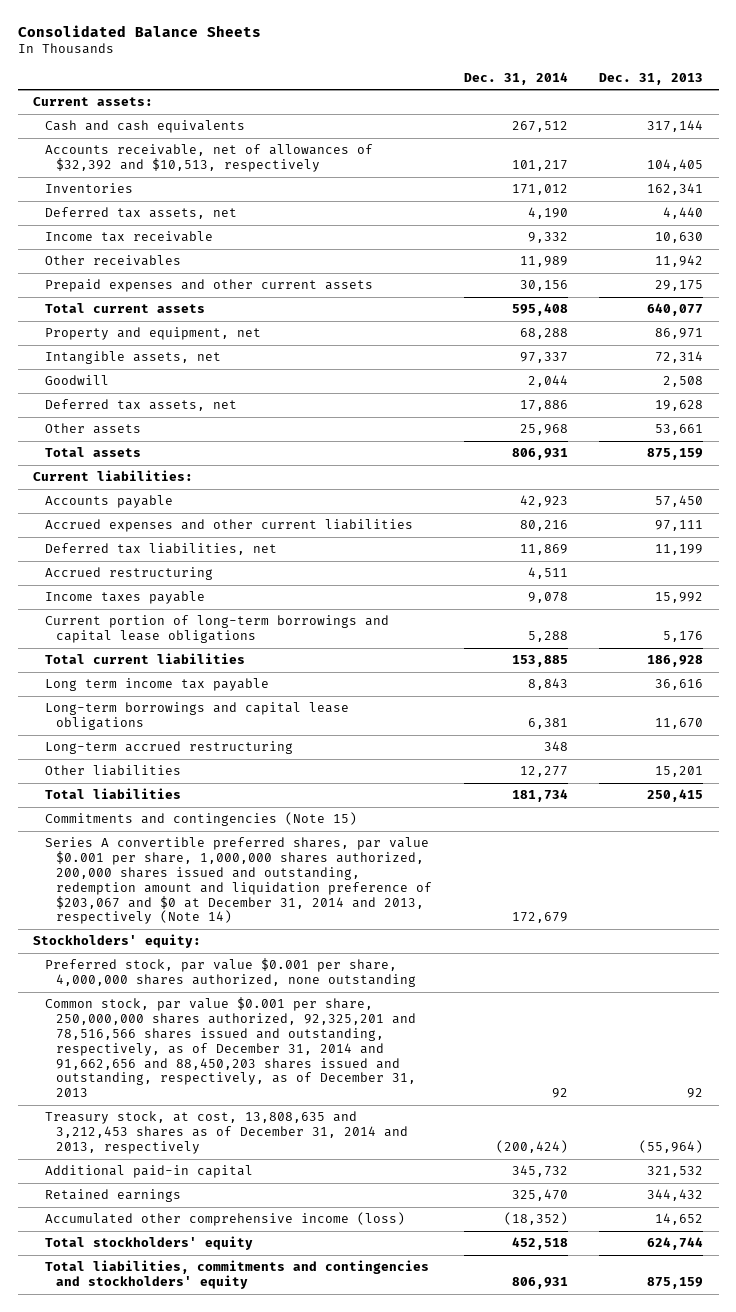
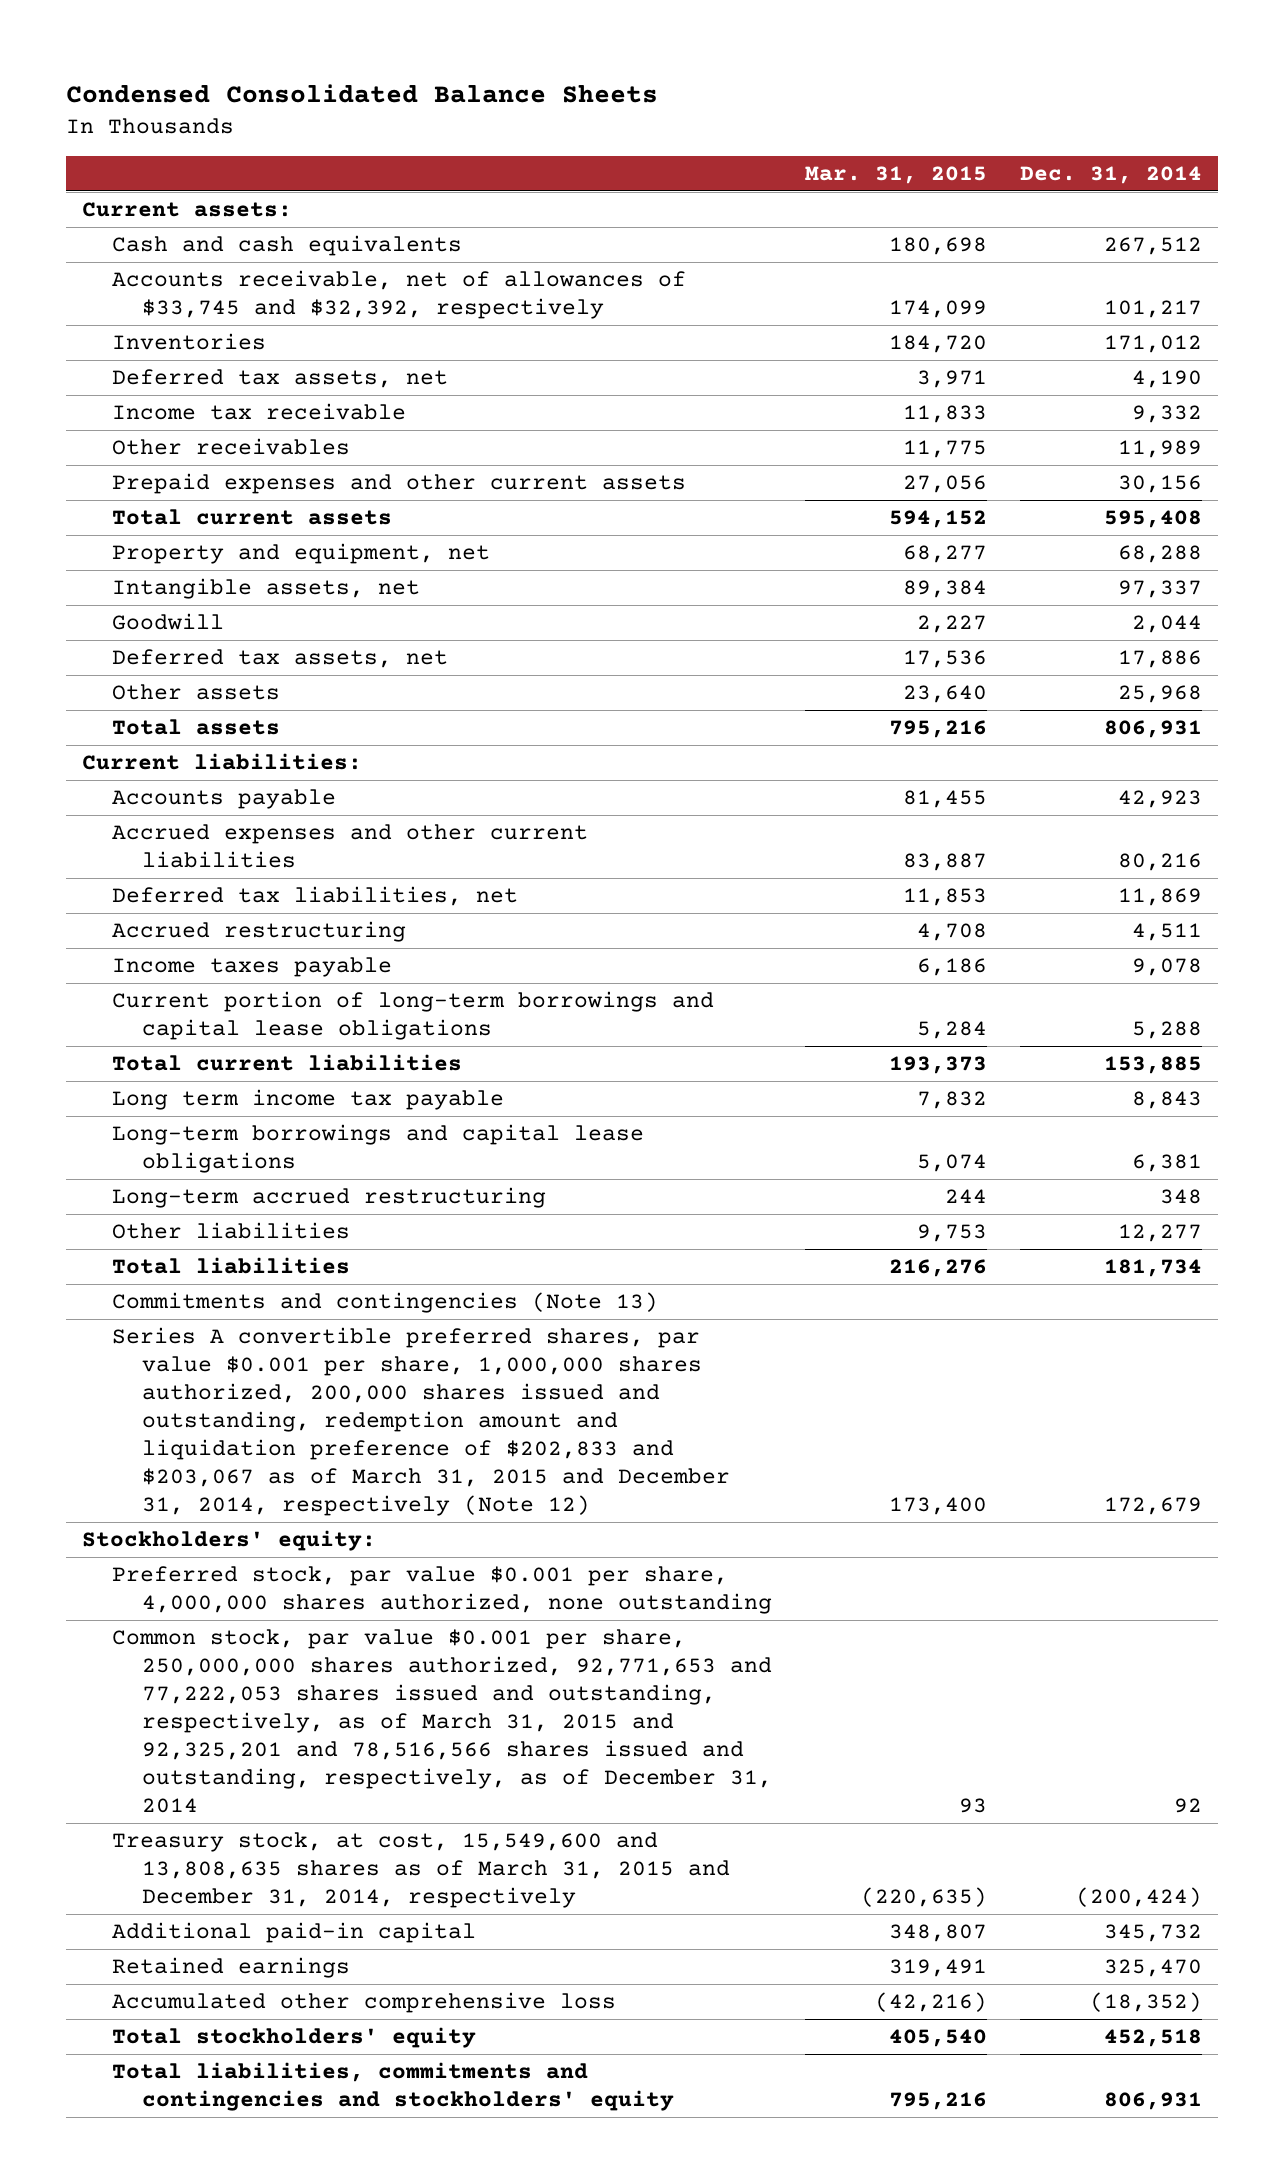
- Consolidated Balance Sheets
+ Condensed Consolidated Balance Sheets
- | Dec. 31, 2014 | Dec. 31, 2013
+ | Mar. 31, 2015 | Dec. 31, 2014
- Accounts receivable, net of allowances of $32,392 and $10,513, respectively | 101,217 | 104,405
+ Accounts receivable, net of allowances of $33,745 and $32,392, respectively | 174,099 | 101,217
- Commitments and contingencies (Note 15)
- Series A convertible preferred shares, par value $0.001 per share, 1,000,000 shares authorized, 200,000 shares issued and outstanding, redemption amount and liquidation preference of $203,067 and $0 at December 31, 2014 and 2013, respectively (Note 14) | 172,679 |
+ Commitments and contingencies (Note 13)
+ Series A convertible preferred shares, par value $0.001 per share, 1,000,000 shares authorized, 200,000 shares issued and outstanding, redemption amount and liquidation preference of $202,833 and $203,067 as of March 31, 2015 and December 31, 2014, respectively (Note 12) | 173,400 | 172,679
- Common stock, par value $0.001 per share, 250,000,000 shares authorized, 92,325,201 and 78,516,566 shares issued and outstanding, respectively, as of December 31, 2014 and 91,662,656 and 88,450,203 shares issued and outstanding, respectively, as of December 31, 2013 | 92 | 92
- Treasury stock, at cost, 13,808,635 and 3,212,453 shares as of December 31, 2014 and 2013, respectively | (200,424) | (55,964)
+ Common stock, par value $0.001 per share, 250,000,000 shares authorized, 92,771,653 and 77,222,053 shares issued and outstanding, respectively, as of March 31, 2015 and 92,325,201 and 78,516,566 shares issued and outstanding, respectively, as of December 31, 2014 | 93 | 92
+ Treasury stock, at cost, 15,549,600 and 13,808,635 shares as of March 31, 2015 and December 31, 2014, respectively | (220,635) | (200,424)
- Accumulated other comprehensive income (loss) | (18,352) | 14,652
+ Accumulated other comprehensive loss | (42,216) | (18,352)

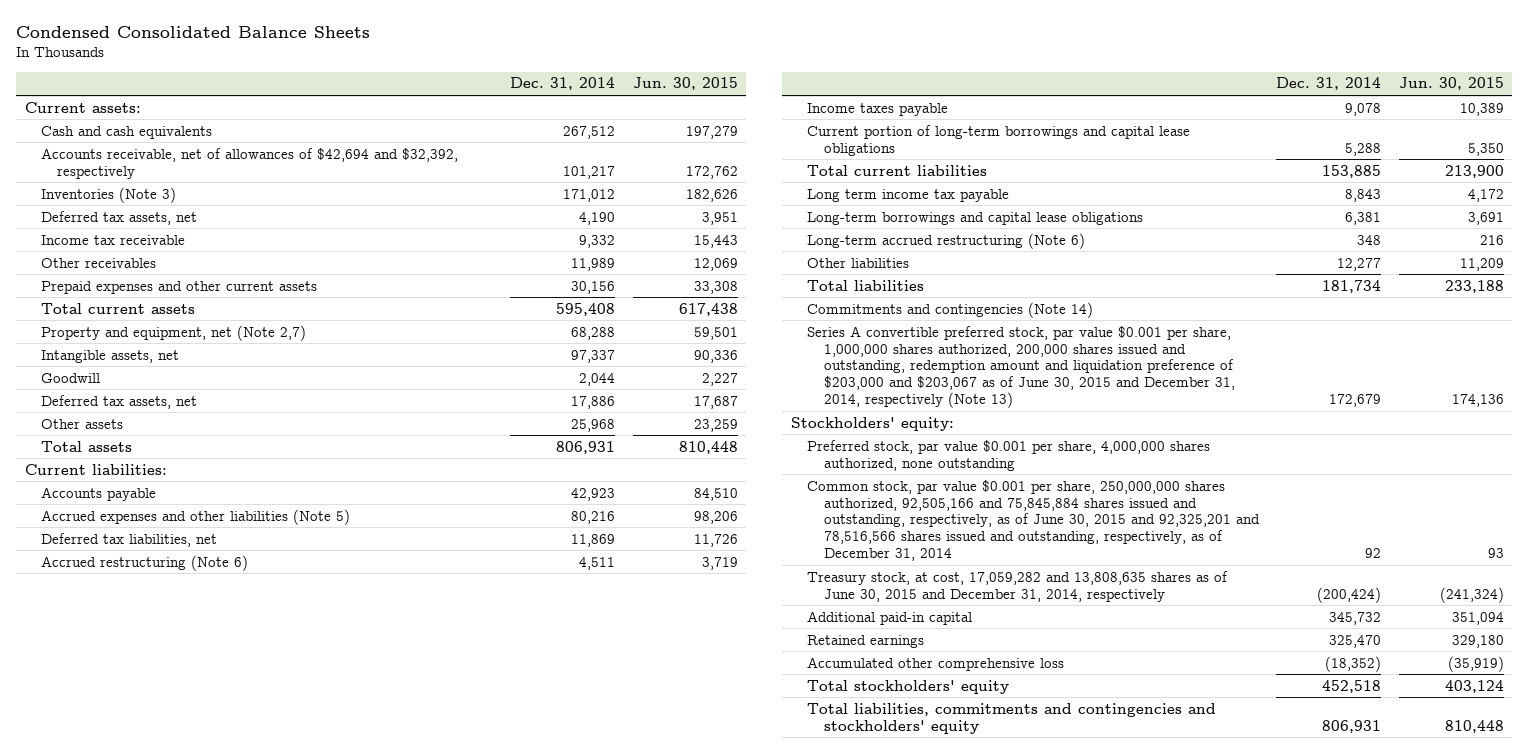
- | Mar. 31, 2015 | Dec. 31, 2014
+ | Dec. 31, 2014 | Jun. 30, 2015
- Accounts receivable, net of allowances of $33,745 and $32,392, respectively | 174,099 | 101,217
- Inventories | 184,720 | 171,012
+ Accounts receivable, net of allowances of $42,694 and $32,392, respectively | 101,217 | 172,762
+ Inventories (Note 3) | 171,012 | 182,626
- Property and equipment, net | 68,277 | 68,288
+ Property and equipment, net (Note 2,7) | 68,288 | 59,501
- Accrued expenses and other current liabilities | 83,887 | 80,216
+ Accrued expenses and other liabilities (Note 5) | 80,216 | 98,206
- Accrued restructuring | 4,708 | 4,511
+ Accrued restructuring (Note 6) | 4,511 | 3,719
- Long-term accrued restructuring | 244 | 348
+ Long-term accrued restructuring (Note 6) | 348 | 216
- Commitments and contingencies (Note 13)
- Series A convertible preferred shares, par value $0.001 per share, 1,000,000 shares authorized, 200,000 shares issued and outstanding, redemption amount and liquidation preference of $202,833 and $203,067 as of March 31, 2015 and December 31, 2014, respectively (Note 12) | 173,400 | 172,679
+ Commitments and contingencies (Note 14)
+ Series A convertible preferred stock, par value $0.001 per share, 1,000,000 shares authorized, 200,000 shares issued and outstanding, redemption amount and liquidation preference of $203,000 and $203,067 as of June 30, 2015 and December 31, 2014, respectively (Note 13) | 172,679 | 174,136
- Common stock, par value $0.001 per share, 250,000,000 shares authorized, 92,771,653 and 77,222,053 shares issued and outstanding, respectively, as of March 31, 2015 and 92,325,201 and 78,516,566 shares issued and outstanding, respectively, as of December 31, 2014 | 93 | 92
- Treasury stock, at cost, 15,549,600 and 13,808,635 shares as of March 31, 2015 and December 31, 2014, respectively | (220,635) | (200,424)
+ Common stock, par value $0.001 per share, 250,000,000 shares authorized, 92,505,166 and 75,845,884 shares issued and outstanding, respectively, as of June 30, 2015 and 92,325,201 and 78,516,566 shares issued and outstanding, respectively, as of December 31, 2014 | 92 | 93
+ Treasury stock, at cost, 17,059,282 and 13,808,635 shares as of June 30, 2015 and December 31, 2014, respectively | (200,424) | (241,324)

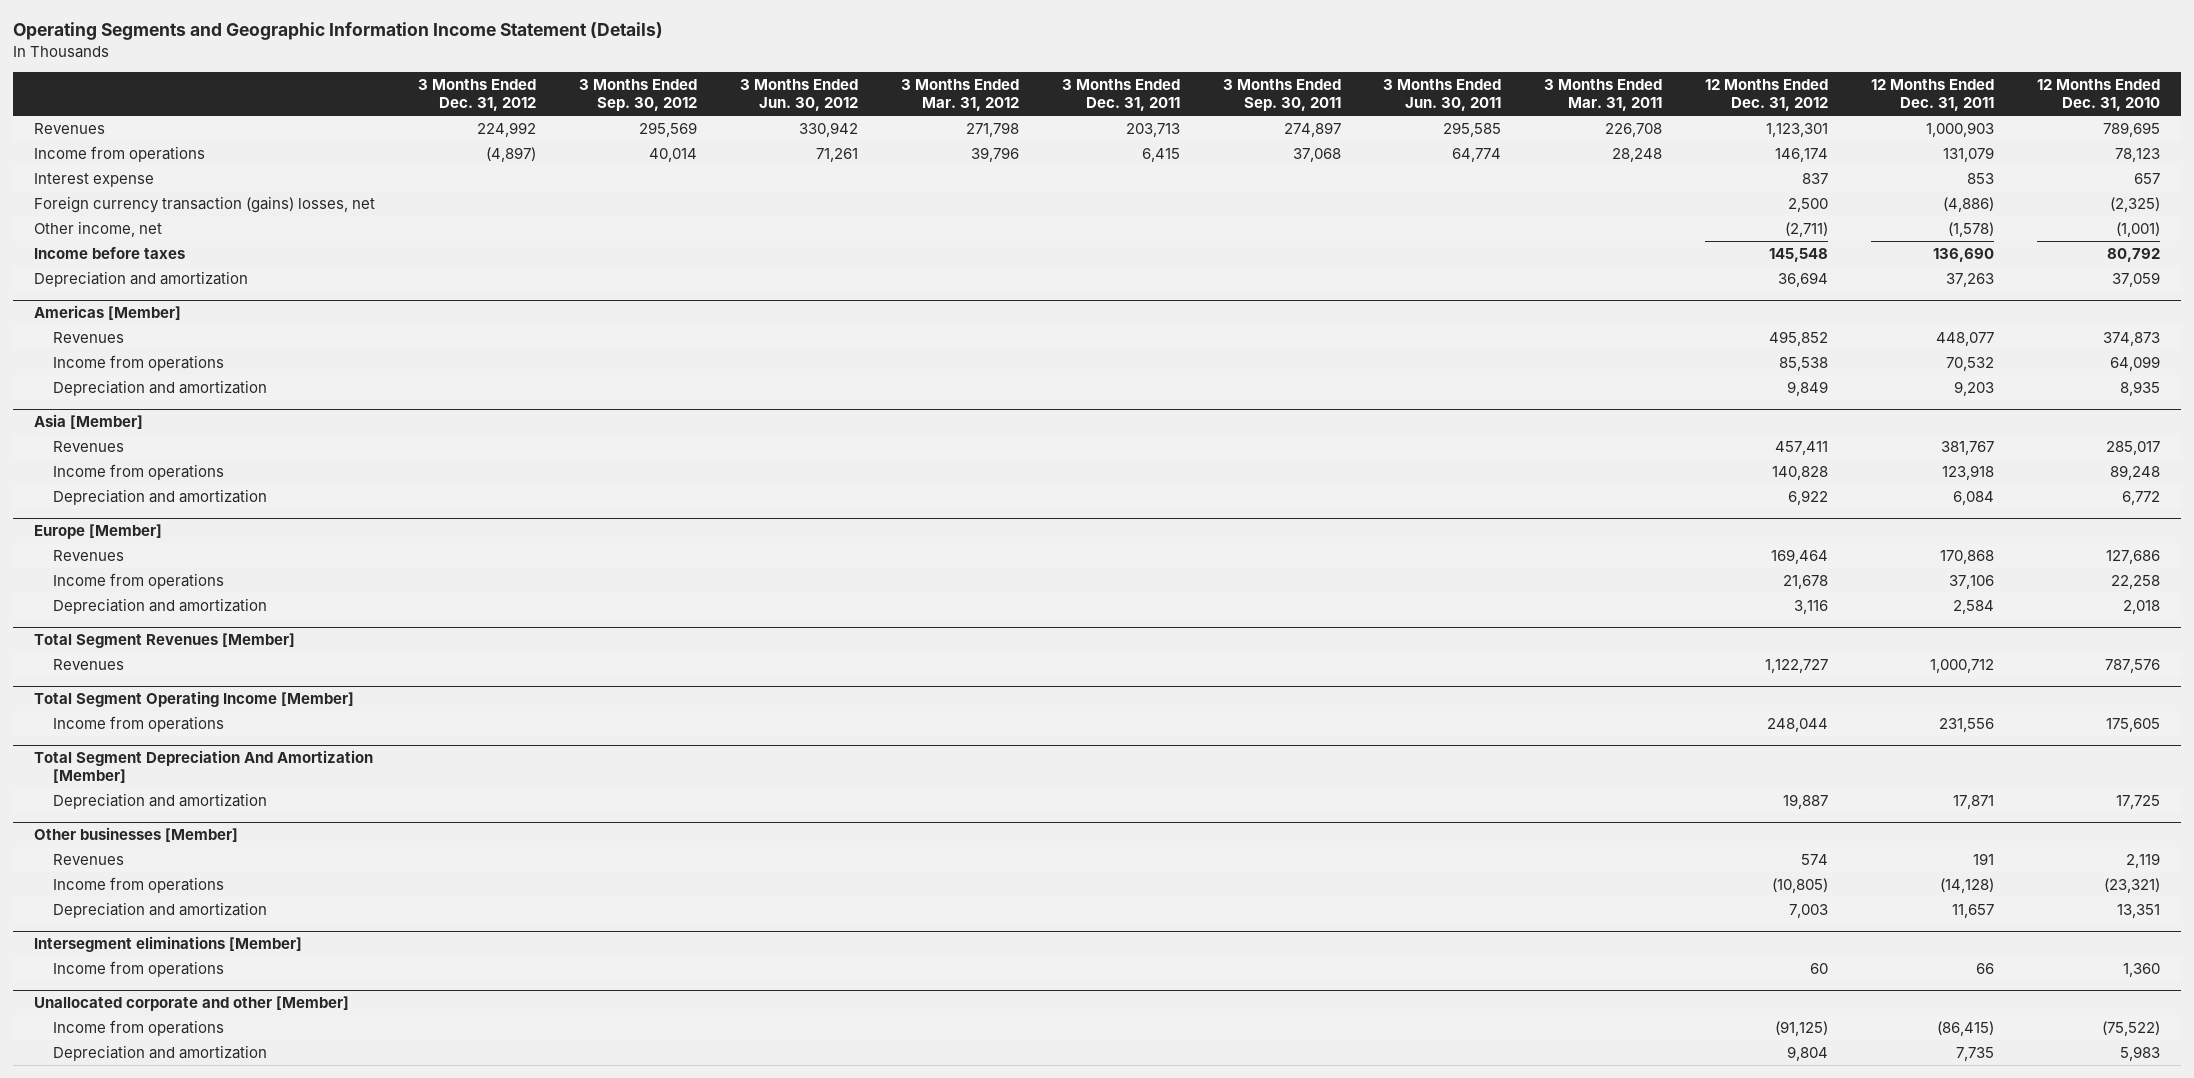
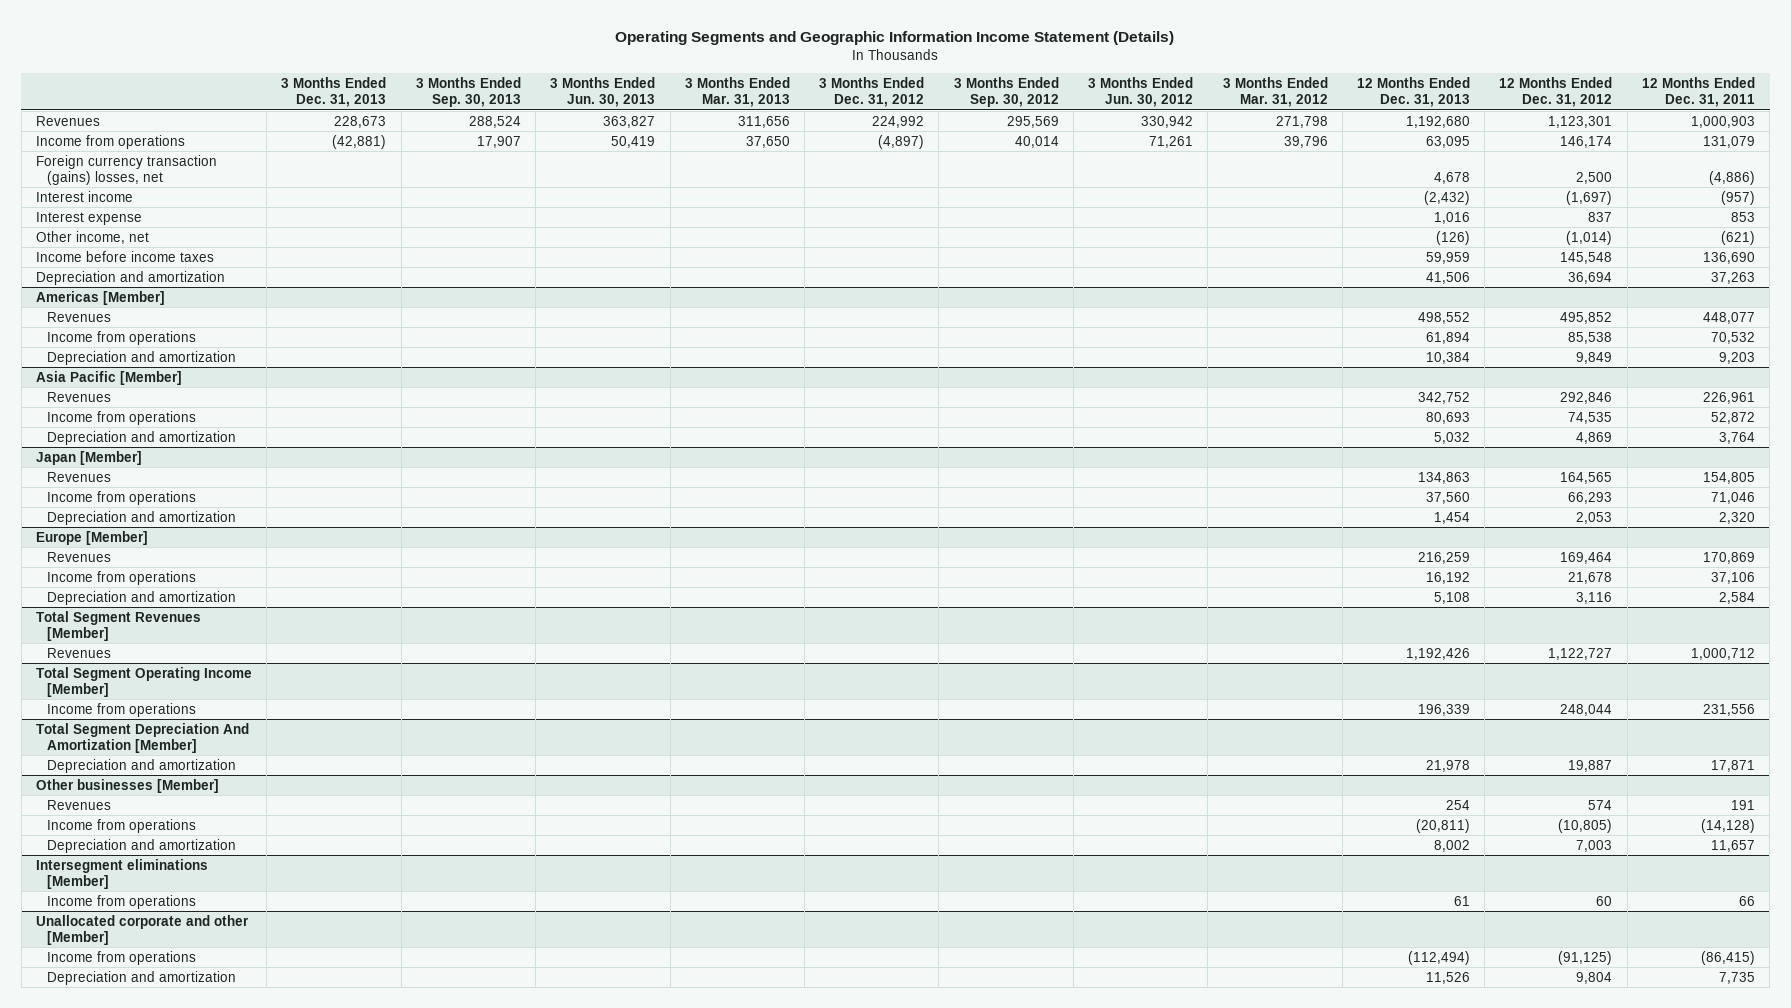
- | 3 Months Ended Dec. 31, 2012 | 3 Months Ended Sep. 30, 2012 | 3 Months Ended Jun. 30, 2012 | 3 Months Ended Mar. 31, 2012 | 3 Months Ended Dec. 31, 2011 | 3 Months Ended Sep. 30, 2011 | 3 Months Ended Jun. 30, 2011 | 3 Months Ended Mar. 31, 2011 | 12 Months Ended Dec. 31, 2012 | 12 Months Ended Dec. 31, 2011 | 12 Months Ended Dec. 31, 2010
+ | 3 Months Ended Dec. 31, 2013 | 3 Months Ended Sep. 30, 2013 | 3 Months Ended Jun. 30, 2013 | 3 Months Ended Mar. 31, 2013 | 3 Months Ended Dec. 31, 2012 | 3 Months Ended Sep. 30, 2012 | 3 Months Ended Jun. 30, 2012 | 3 Months Ended Mar. 31, 2012 | 12 Months Ended Dec. 31, 2013 | 12 Months Ended Dec. 31, 2012 | 12 Months Ended Dec. 31, 2011
- Other income, net | | | | | | | | | (2,711) | (1,578) | (1,001)
- Income before taxes | | | | | | | | | 145,548 | 136,690 | 80,792
+ Interest income | | | | | | | | | (2,432) | (1,697) | (957)
moved down: Interest expense | | | | | | | | | 1,016 | 837 | 853
+ Other income, net | | | | | | | | | (126) | (1,014) | (621)
+ Income before income taxes | | | | | | | | | 59,959 | 145,548 | 136,690
- Asia [Member]
- Revenues | | | | | | | | | 457,411 | 381,767 | 285,017
- Income from operations | | | | | | | | | 140,828 | 123,918 | 89,248
- Depreciation and amortization | | | | | | | | | 6,922 | 6,084 | 6,772
+ Asia Pacific [Member]
+ Revenues | | | | | | | | | 342,752 | 292,846 | 226,961
+ Income from operations | | | | | | | | | 80,693 | 74,535 | 52,872
+ Depreciation and amortization | | | | | | | | | 5,032 | 4,869 | 3,764
+ Japan [Member]
+ Revenues | | | | | | | | | 134,863 | 164,565 | 154,805
+ Income from operations | | | | | | | | | 37,560 | 66,293 | 71,046
+ Depreciation and amortization | | | | | | | | | 1,454 | 2,053 | 2,320
@ Europe [Member]
- Revenues | | | | | | | | | 169,464 | 170,868 | 127,686
+ Revenues | | | | | | | | | 216,259 | 169,464 | 170,869

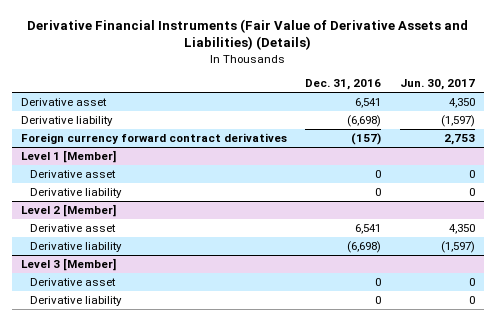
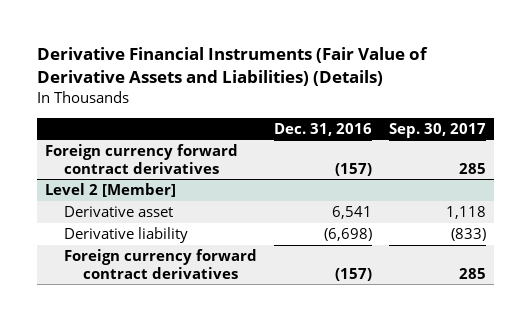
- | Dec. 31, 2016 | Jun. 30, 2017
+ | Dec. 31, 2016 | Sep. 30, 2017
- Derivative asset | 6,541 | 4,350
- Derivative liability | (6,698) | (1,597)
- Level 1 [Member]
- Derivative asset | 0 | 0
- Derivative liability | 0 | 0
- Level 3 [Member]
- Derivative asset | 0 | 0
- Derivative liability | 0 | 0
@ Level 2 [Member]
+ Foreign currency forward contract derivatives | (157) | 285

